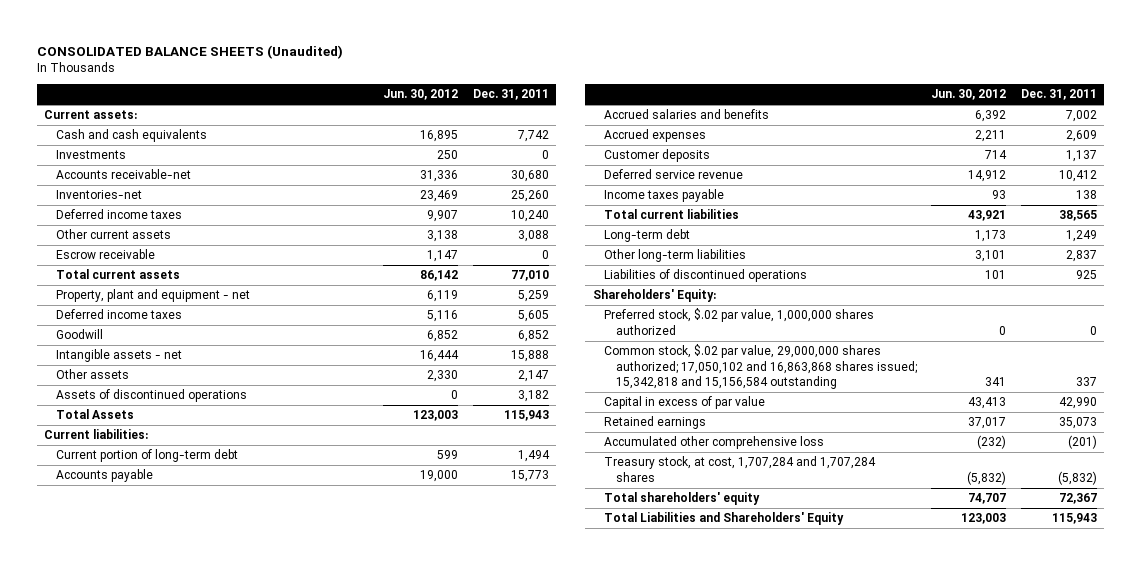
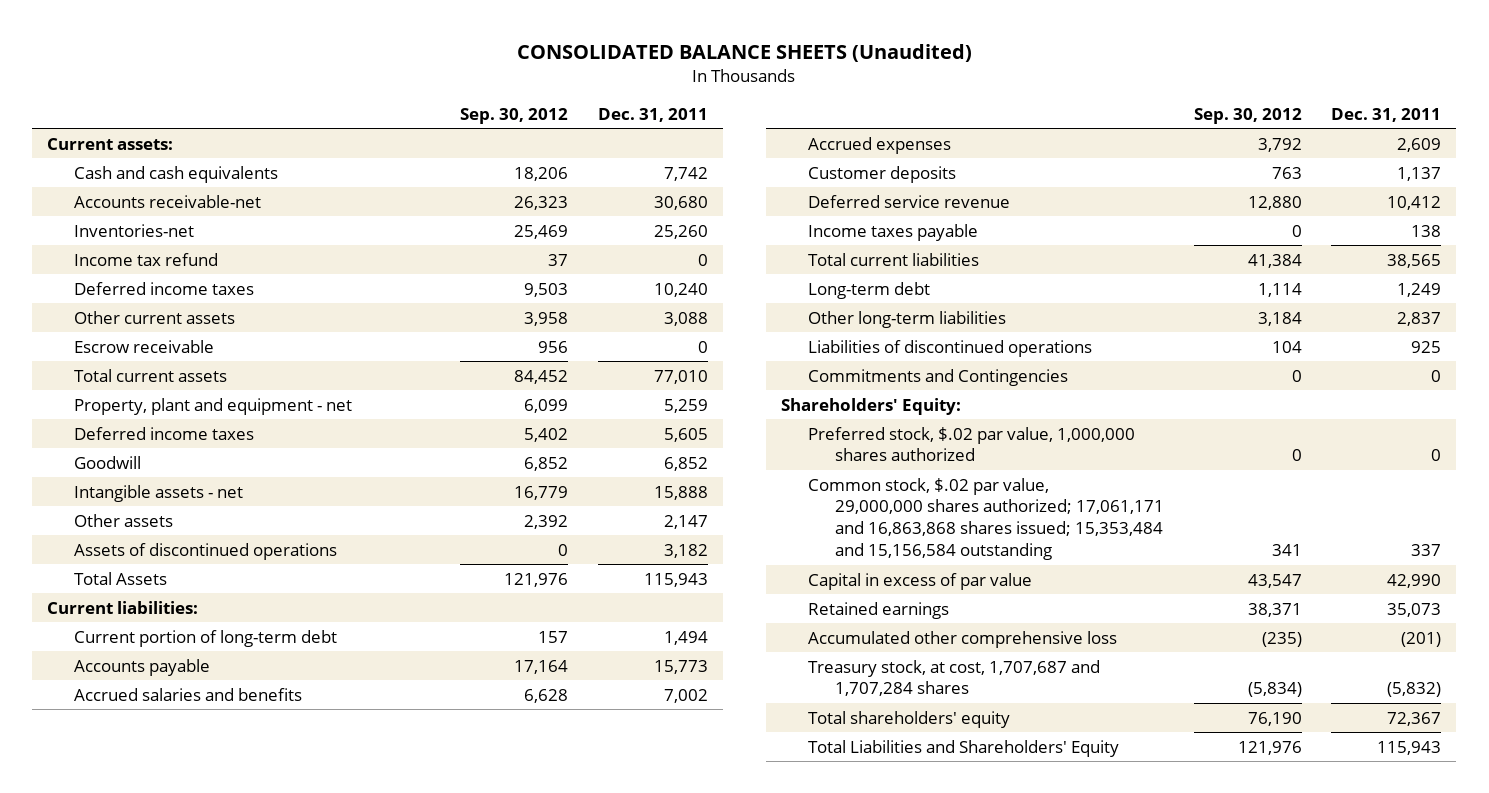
- | Jun. 30, 2012 | Dec. 31, 2011
+ | Sep. 30, 2012 | Dec. 31, 2011
- Investments | 250 | 0
+ Income tax refund | 37 | 0
+ Commitments and Contingencies | 0 | 0
- Common stock, $.02 par value, 29,000,000 shares authorized; 17,050,102 and 16,863,868 shares issued; 15,342,818 and 15,156,584 outstanding | 341 | 337
+ Common stock, $.02 par value, 29,000,000 shares authorized; 17,061,171 and 16,863,868 shares issued; 15,353,484 and 15,156,584 outstanding | 341 | 337
- Treasury stock, at cost, 1,707,284 and 1,707,284 shares | (5,832) | (5,832)
+ Treasury stock, at cost, 1,707,687 and 1,707,284 shares | (5,834) | (5,832)

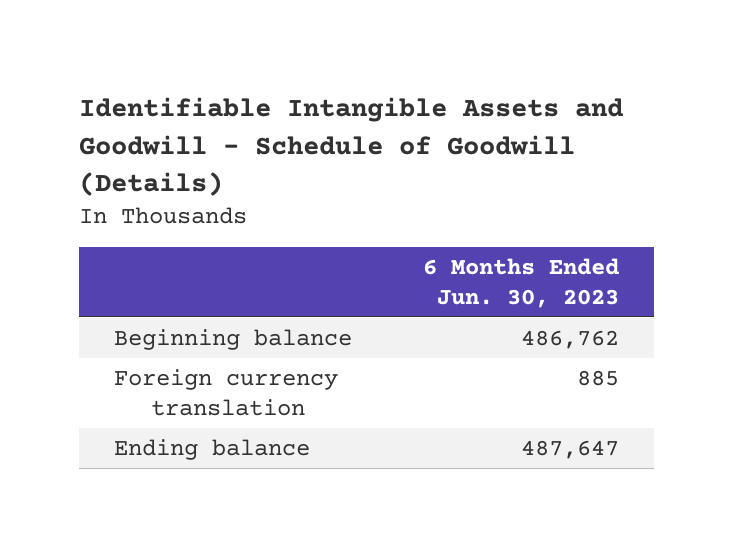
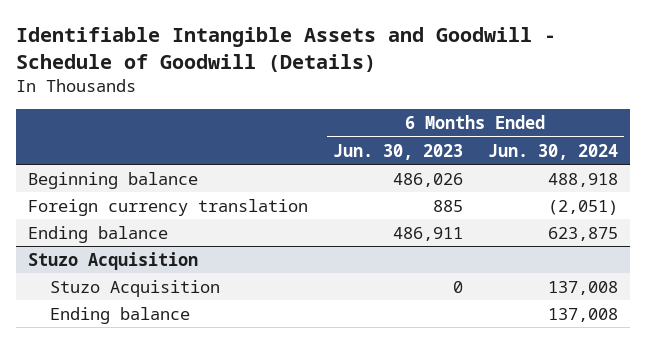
- | 6 Months Ended Jun. 30, 2023
+ | 6 Months Ended Jun. 30, 2023 | 6 Months Ended Jun. 30, 2024
- Beginning balance | 486,762
+ Beginning balance | 486,026 | 488,918
- Ending balance | 487,647
+ Ending balance | 486,911 | 623,875
+ Stuzo Acquisition
+ Stuzo Acquisition | 0 | 137,008
+ Ending balance | | 137,008

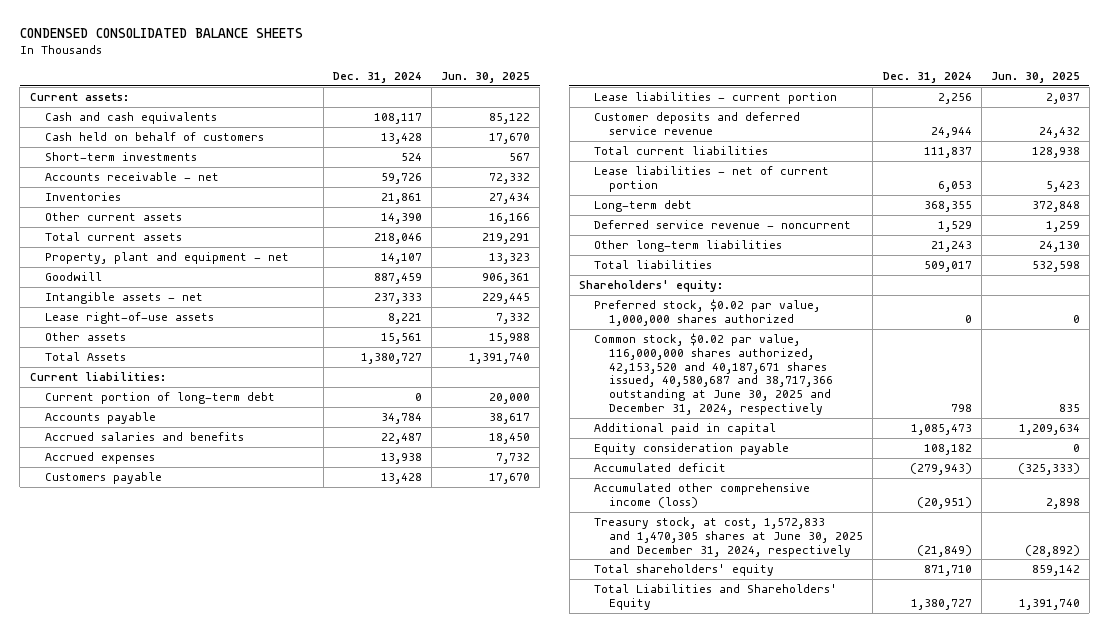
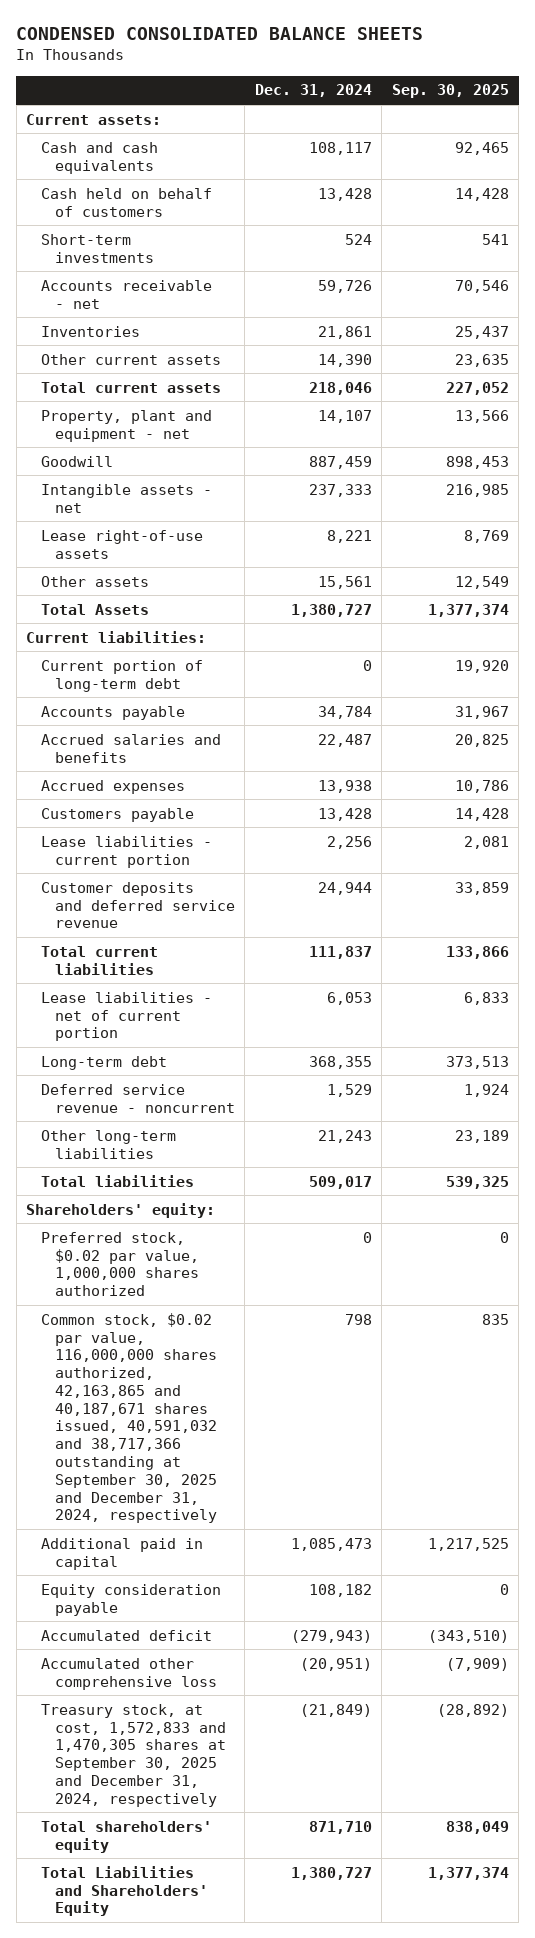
- | Dec. 31, 2024 | Jun. 30, 2025
+ | Dec. 31, 2024 | Sep. 30, 2025
- Common stock, $0.02 par value, 116,000,000 shares authorized, 42,153,520 and 40,187,671 shares issued, 40,580,687 and 38,717,366 outstanding at June 30, 2025 and December 31, 2024, respectively | 798 | 835
+ Common stock, $0.02 par value, 116,000,000 shares authorized, 42,163,865 and 40,187,671 shares issued, 40,591,032 and 38,717,366 outstanding at September 30, 2025 and December 31, 2024, respectively | 798 | 835
- Accumulated other comprehensive income (loss) | (20,951) | 2,898
- Treasury stock, at cost, 1,572,833 and 1,470,305 shares at June 30, 2025 and December 31, 2024, respectively | (21,849) | (28,892)
+ Accumulated other comprehensive loss | (20,951) | (7,909)
+ Treasury stock, at cost, 1,572,833 and 1,470,305 shares at September 30, 2025 and December 31, 2024, respectively | (21,849) | (28,892)

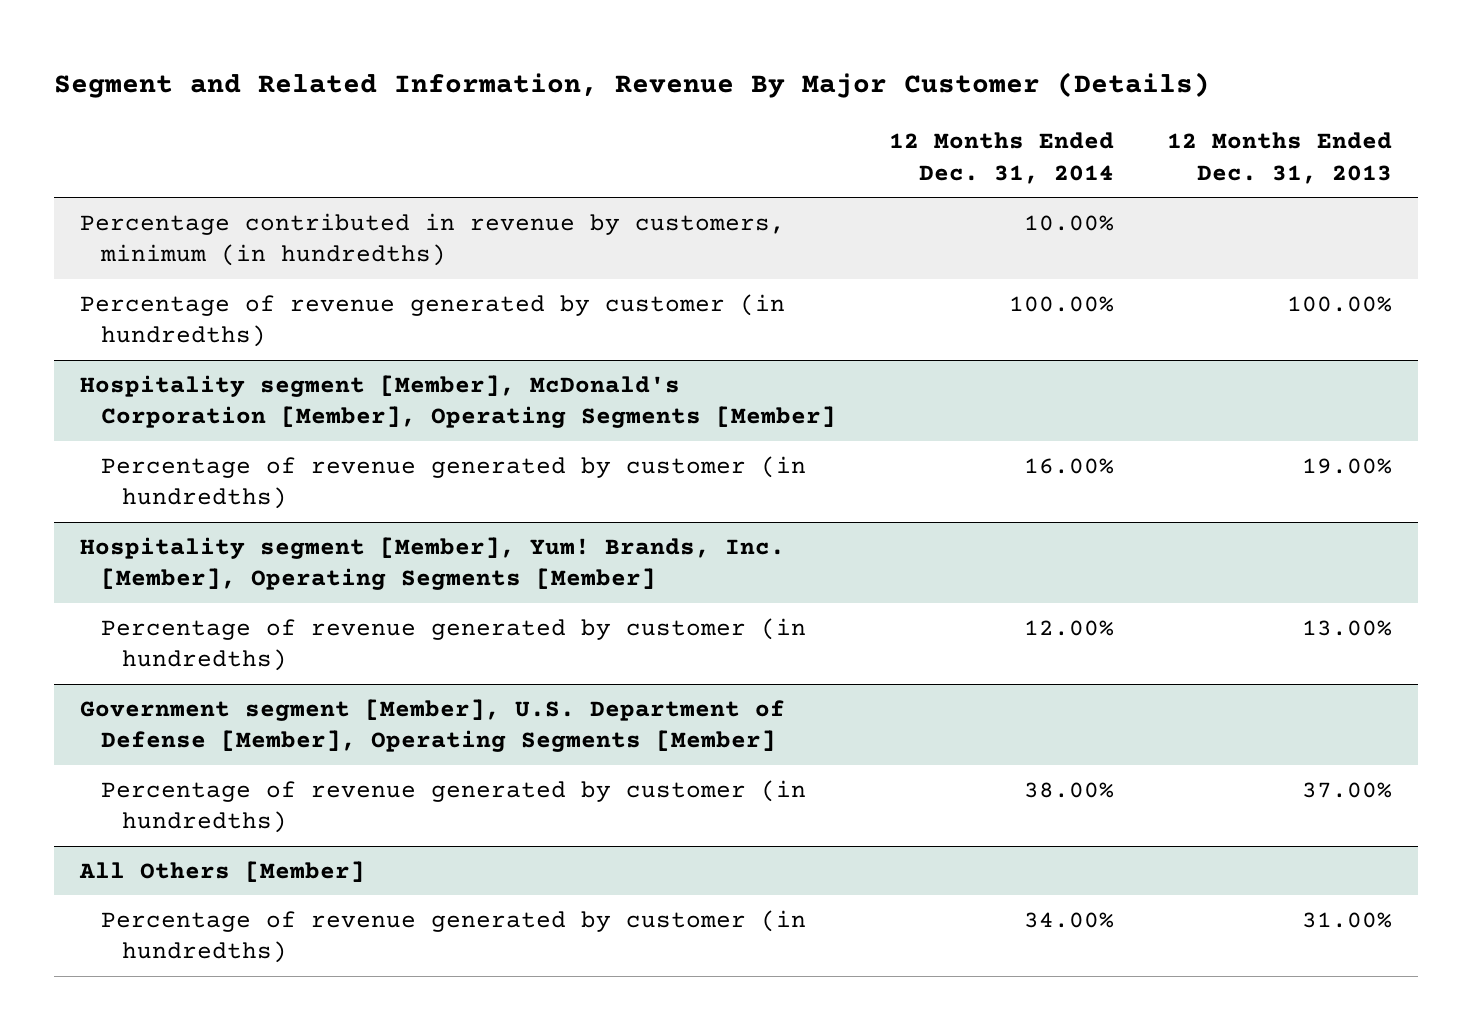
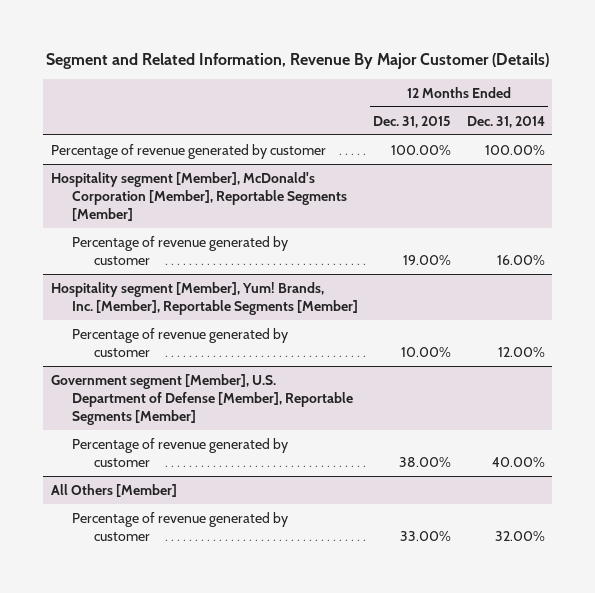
- | 12 Months Ended Dec. 31, 2014 | 12 Months Ended Dec. 31, 2013
+ | 12 Months Ended Dec. 31, 2015 | 12 Months Ended Dec. 31, 2014
- Percentage contributed in revenue by customers, minimum (in hundredths) | 10.00% |
- Percentage of revenue generated by customer (in hundredths) | 100.00% | 100.00%
- Hospitality segment [Member], McDonald's Corporation [Member], Operating Segments [Member]
- Percentage of revenue generated by customer (in hundredths) | 16.00% | 19.00%
- Hospitality segment [Member], Yum! Brands, Inc. [Member], Operating Segments [Member]
- Percentage of revenue generated by customer (in hundredths) | 12.00% | 13.00%
- Government segment [Member], U.S. Department of Defense [Member], Operating Segments [Member]
- Percentage of revenue generated by customer (in hundredths) | 38.00% | 37.00%
+ Percentage of revenue generated by customer | 100.00% | 100.00%
+ Hospitality segment [Member], McDonald's Corporation [Member], Reportable Segments [Member]
+ Percentage of revenue generated by customer | 19.00% | 16.00%
+ Hospitality segment [Member], Yum! Brands, Inc. [Member], Reportable Segments [Member]
+ Percentage of revenue generated by customer | 10.00% | 12.00%
+ Government segment [Member], U.S. Department of Defense [Member], Reportable Segments [Member]
+ Percentage of revenue generated by customer | 38.00% | 40.00%
@ All Others [Member]
- Percentage of revenue generated by customer (in hundredths) | 34.00% | 31.00%
+ Percentage of revenue generated by customer | 33.00% | 32.00%

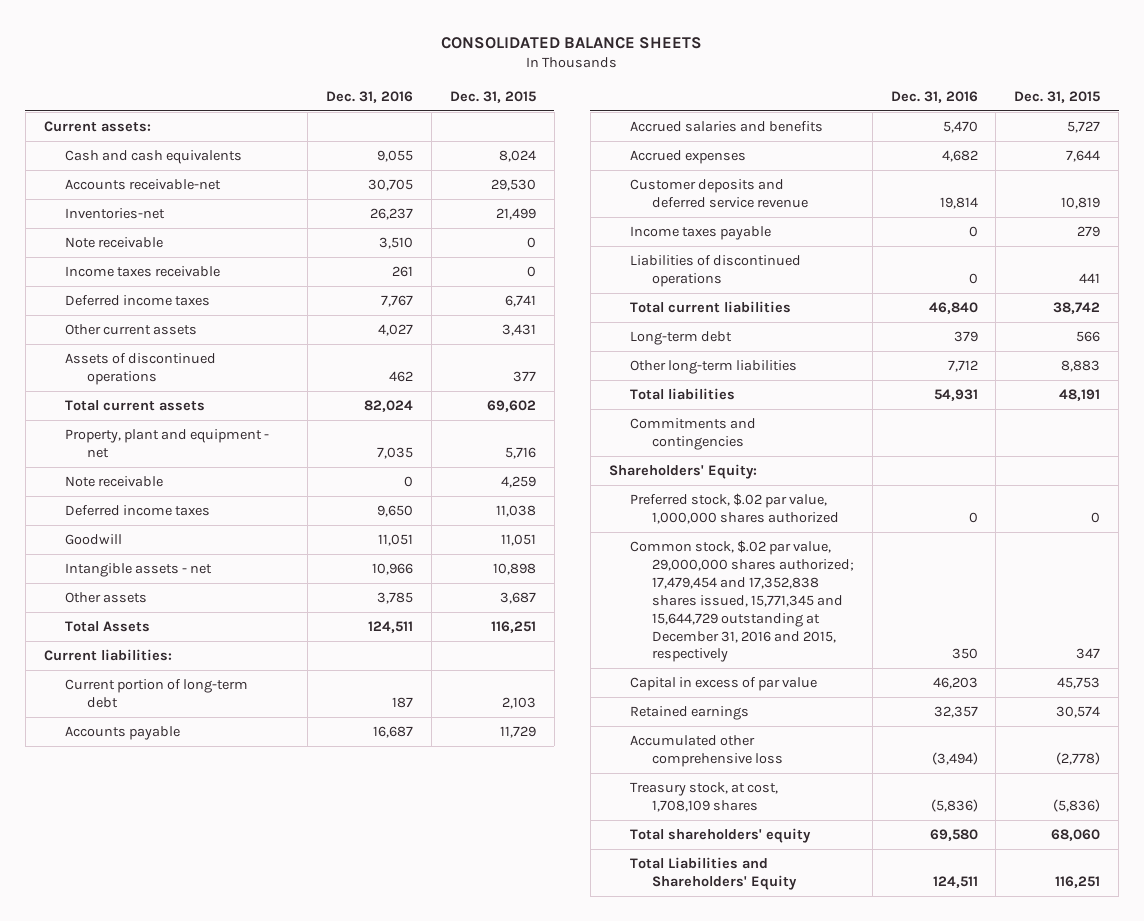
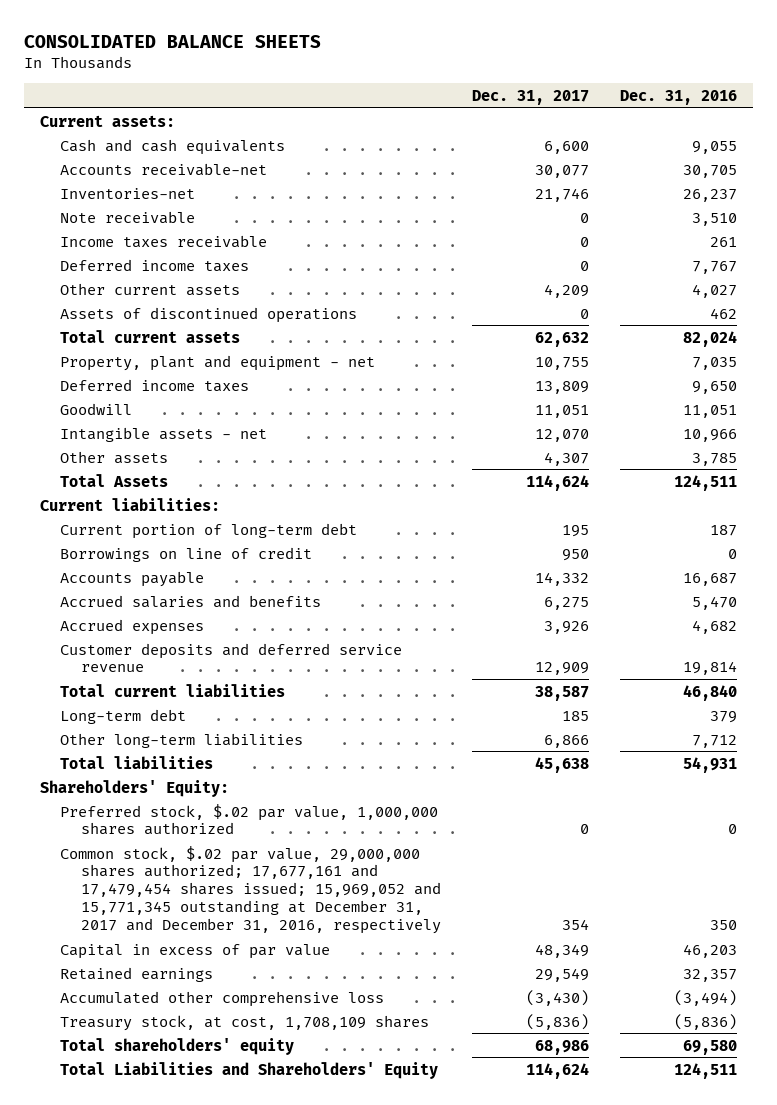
- | Dec. 31, 2016 | Dec. 31, 2015
+ | Dec. 31, 2017 | Dec. 31, 2016
- Note receivable | 0 | 4,259
+ Borrowings on line of credit | 950 | 0
- Income taxes payable | 0 | 279
- Liabilities of discontinued operations | 0 | 441
- Commitments and contingencies
- Common stock, $.02 par value, 29,000,000 shares authorized; 17,479,454 and 17,352,838 shares issued, 15,771,345 and 15,644,729 outstanding at December 31, 2016 and 2015, respectively | 350 | 347
+ Common stock, $.02 par value, 29,000,000 shares authorized; 17,677,161 and 17,479,454 shares issued; 15,969,052 and 15,771,345 outstanding at December 31, 2017 and December 31, 2016, respectively | 354 | 350

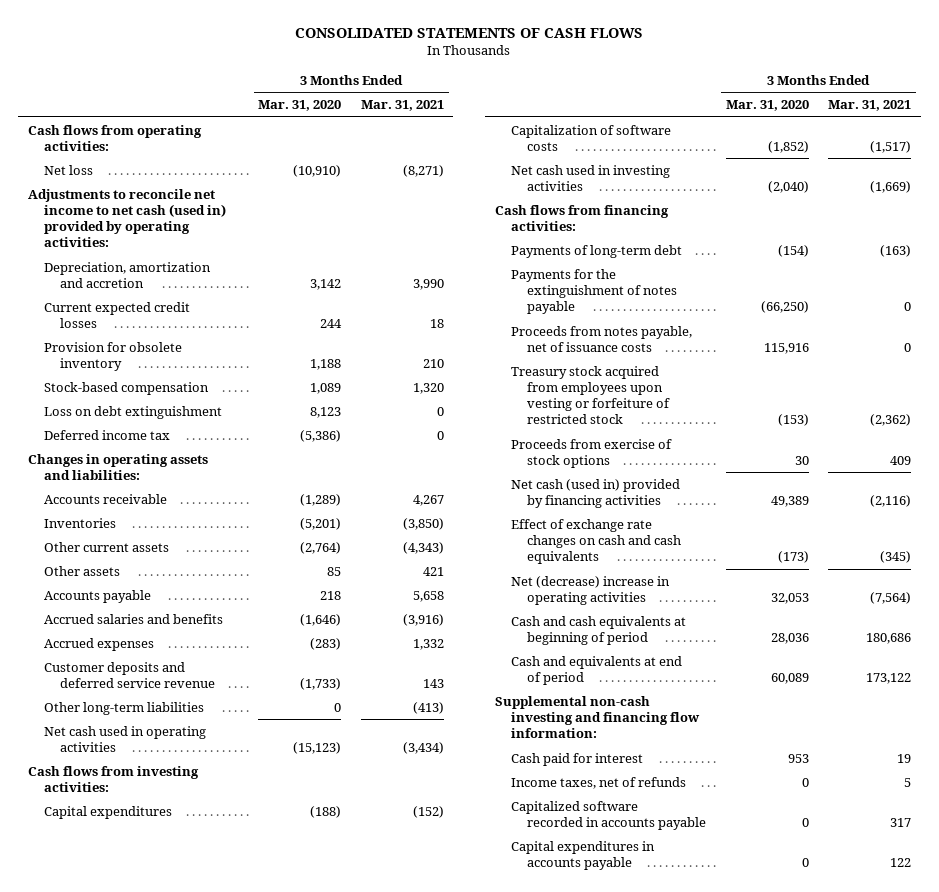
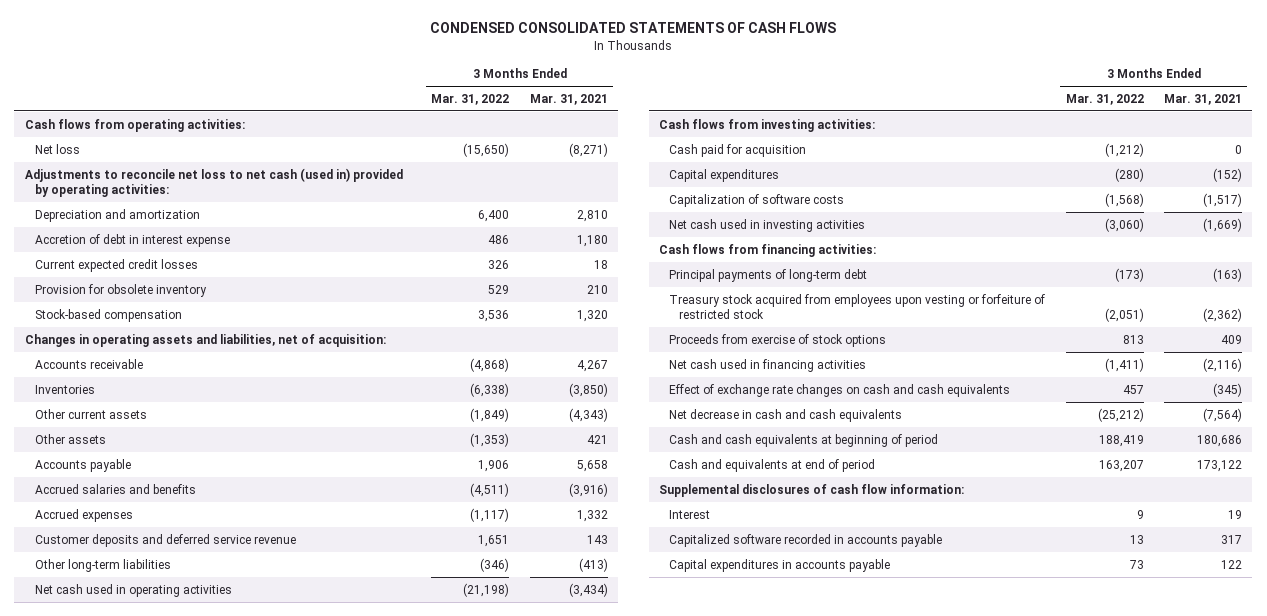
- CONSOLIDATED STATEMENTS OF CASH FLOWS
+ CONDENSED CONSOLIDATED STATEMENTS OF CASH FLOWS
- | 3 Months Ended Mar. 31, 2020 | 3 Months Ended Mar. 31, 2021
+ | 3 Months Ended Mar. 31, 2022 | 3 Months Ended Mar. 31, 2021
- Adjustments to reconcile net income to net cash (used in) provided by operating activities:
- Depreciation, amortization and accretion | 3,142 | 3,990
+ Adjustments to reconcile net loss to net cash (used in) provided by operating activities:
+ Depreciation and amortization | 6,400 | 2,810
+ Accretion of debt in interest expense | 486 | 1,180
- Loss on debt extinguishment | 8,123 | 0
- Deferred income tax | (5,386) | 0
- Changes in operating assets and liabilities:
+ Changes in operating assets and liabilities, net of acquisition:
+ Cash paid for acquisition | (1,212) | 0
- Payments of long-term debt | (154) | (163)
- Payments for the extinguishment of notes payable | (66,250) | 0
- Proceeds from notes payable, net of issuance costs | 115,916 | 0
+ Principal payments of long-term debt | (173) | (163)
- Net cash (used in) provided by financing activities | 49,389 | (2,116)
+ Net cash used in financing activities | (1,411) | (2,116)
- Net (decrease) increase in operating activities | 32,053 | (7,564)
+ Net decrease in cash and cash equivalents | (25,212) | (7,564)
- Supplemental non-cash investing and financing flow information:
- Cash paid for interest | 953 | 19
- Income taxes, net of refunds | 0 | 5
+ Supplemental disclosures of cash flow information:
+ Interest | 9 | 19

